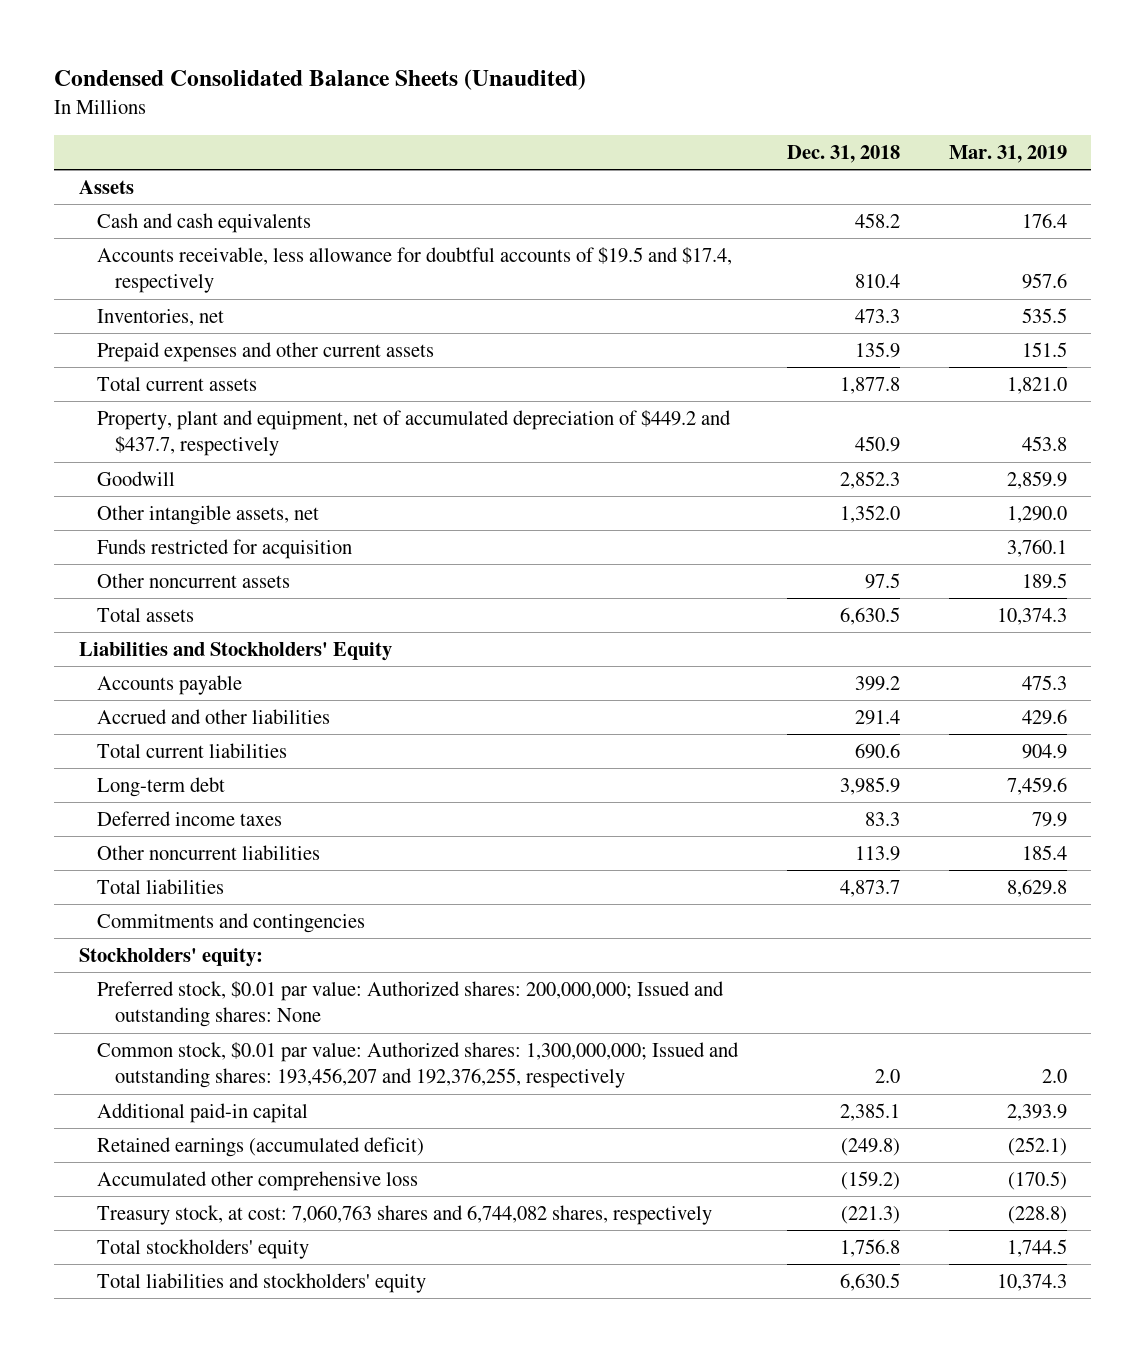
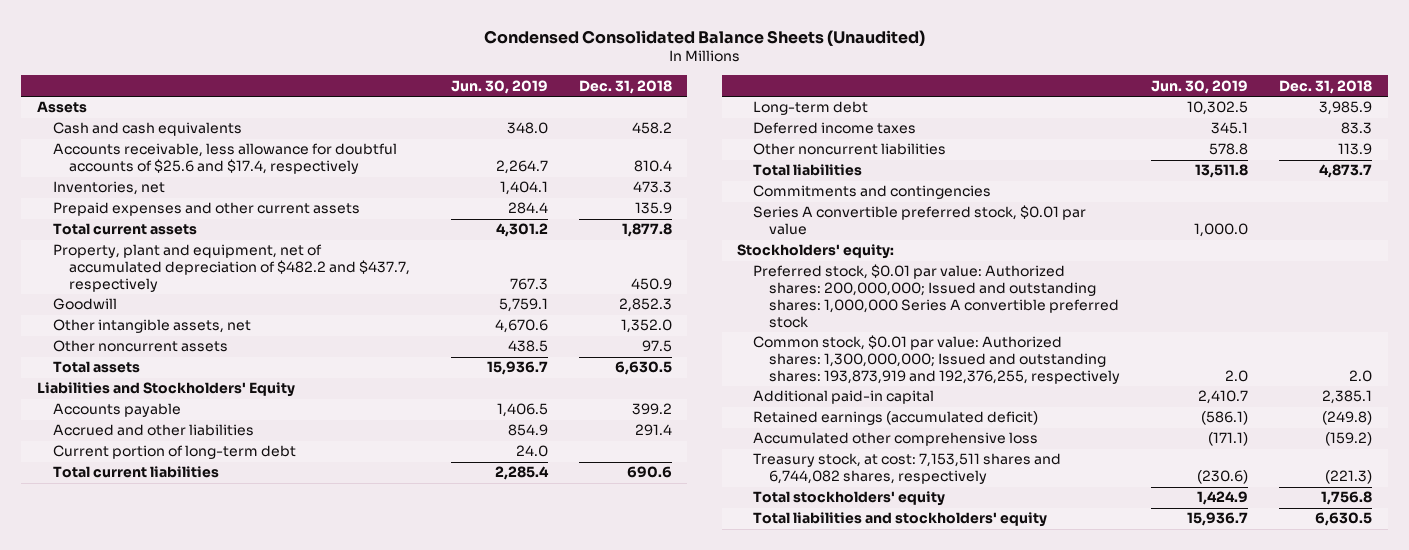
- | Dec. 31, 2018 | Mar. 31, 2019
+ | Jun. 30, 2019 | Dec. 31, 2018
- Accounts receivable, less allowance for doubtful accounts of $19.5 and $17.4, respectively | 810.4 | 957.6
+ Accounts receivable, less allowance for doubtful accounts of $25.6 and $17.4, respectively | 2,264.7 | 810.4
- Property, plant and equipment, net of accumulated depreciation of $449.2 and $437.7, respectively | 450.9 | 453.8
+ Property, plant and equipment, net of accumulated depreciation of $482.2 and $437.7, respectively | 767.3 | 450.9
- Funds restricted for acquisition | | 3,760.1
+ Current portion of long-term debt | 24.0 |
+ Series A convertible preferred stock, $0.01 par value | 1,000.0 |
- Preferred stock, $0.01 par value: Authorized shares: 200,000,000; Issued and outstanding shares: None
- Common stock, $0.01 par value: Authorized shares: 1,300,000,000; Issued and outstanding shares: 193,456,207 and 192,376,255, respectively | 2.0 | 2.0
+ Preferred stock, $0.01 par value: Authorized shares: 200,000,000; Issued and outstanding shares: 1,000,000 Series A convertible preferred stock
+ Common stock, $0.01 par value: Authorized shares: 1,300,000,000; Issued and outstanding shares: 193,873,919 and 192,376,255, respectively | 2.0 | 2.0
- Treasury stock, at cost: 7,060,763 shares and 6,744,082 shares, respectively | (221.3) | (228.8)
+ Treasury stock, at cost: 7,153,511 shares and 6,744,082 shares, respectively | (230.6) | (221.3)

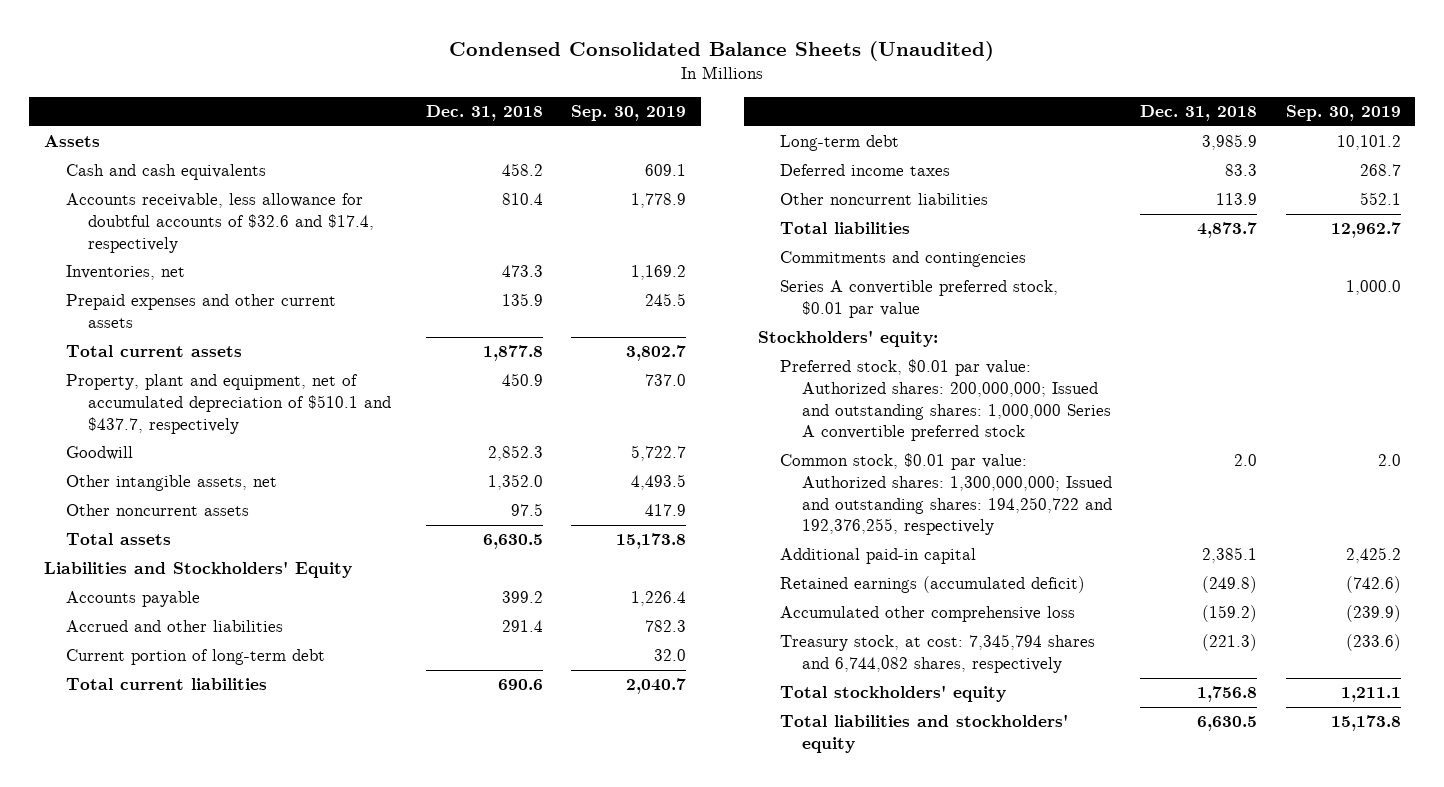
- | Jun. 30, 2019 | Dec. 31, 2018
+ | Dec. 31, 2018 | Sep. 30, 2019
- Accounts receivable, less allowance for doubtful accounts of $25.6 and $17.4, respectively | 2,264.7 | 810.4
+ Accounts receivable, less allowance for doubtful accounts of $32.6 and $17.4, respectively | 810.4 | 1,778.9
- Property, plant and equipment, net of accumulated depreciation of $482.2 and $437.7, respectively | 767.3 | 450.9
+ Property, plant and equipment, net of accumulated depreciation of $510.1 and $437.7, respectively | 450.9 | 737.0
- Common stock, $0.01 par value: Authorized shares: 1,300,000,000; Issued and outstanding shares: 193,873,919 and 192,376,255, respectively | 2.0 | 2.0
+ Common stock, $0.01 par value: Authorized shares: 1,300,000,000; Issued and outstanding shares: 194,250,722 and 192,376,255, respectively | 2.0 | 2.0
- Treasury stock, at cost: 7,153,511 shares and 6,744,082 shares, respectively | (230.6) | (221.3)
+ Treasury stock, at cost: 7,345,794 shares and 6,744,082 shares, respectively | (221.3) | (233.6)

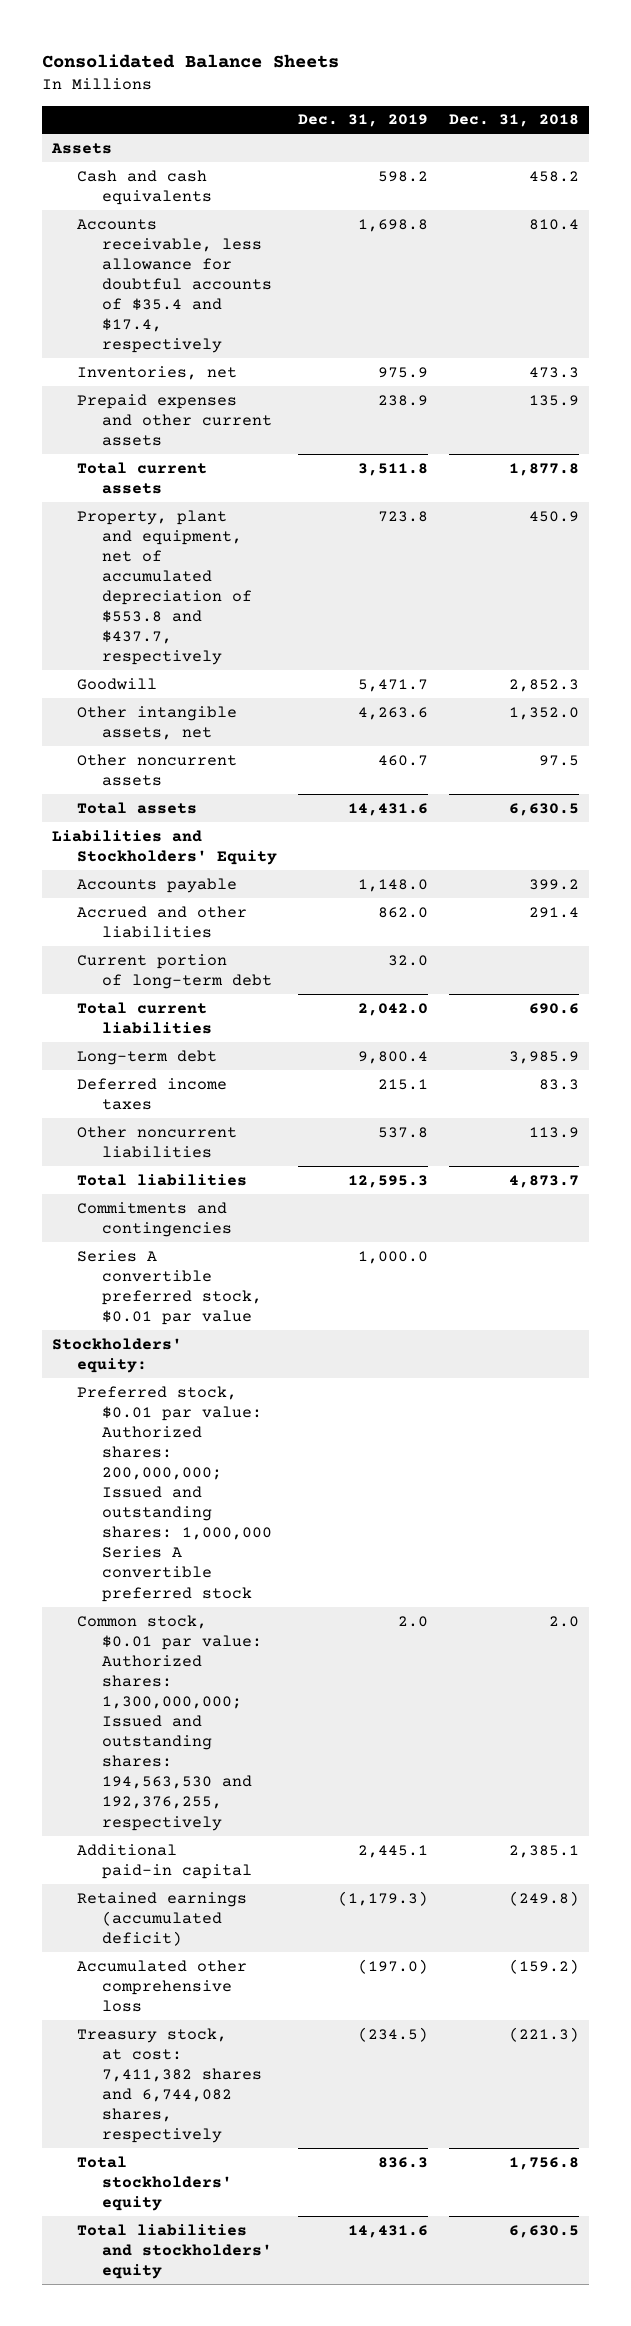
- Condensed Consolidated Balance Sheets (Unaudited)
+ Consolidated Balance Sheets
- | Dec. 31, 2018 | Sep. 30, 2019
+ | Dec. 31, 2019 | Dec. 31, 2018
- Accounts receivable, less allowance for doubtful accounts of $32.6 and $17.4, respectively | 810.4 | 1,778.9
+ Accounts receivable, less allowance for doubtful accounts of $35.4 and $17.4, respectively | 1,698.8 | 810.4
- Property, plant and equipment, net of accumulated depreciation of $510.1 and $437.7, respectively | 450.9 | 737.0
+ Property, plant and equipment, net of accumulated depreciation of $553.8 and $437.7, respectively | 723.8 | 450.9
- Common stock, $0.01 par value: Authorized shares: 1,300,000,000; Issued and outstanding shares: 194,250,722 and 192,376,255, respectively | 2.0 | 2.0
+ Common stock, $0.01 par value: Authorized shares: 1,300,000,000; Issued and outstanding shares: 194,563,530 and 192,376,255, respectively | 2.0 | 2.0
- Treasury stock, at cost: 7,345,794 shares and 6,744,082 shares, respectively | (221.3) | (233.6)
+ Treasury stock, at cost: 7,411,382 shares and 6,744,082 shares, respectively | (234.5) | (221.3)

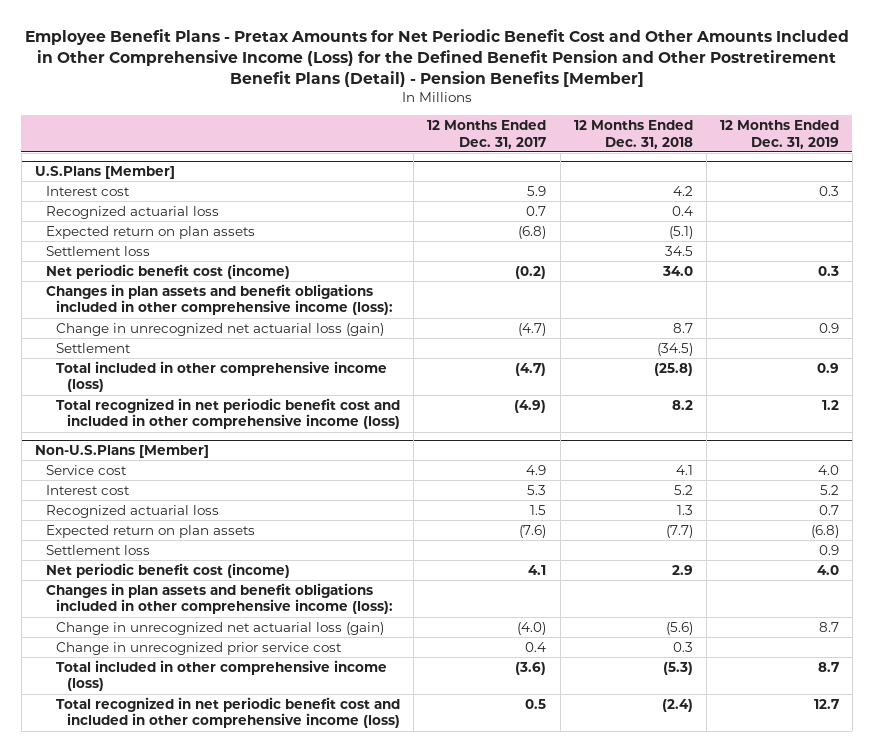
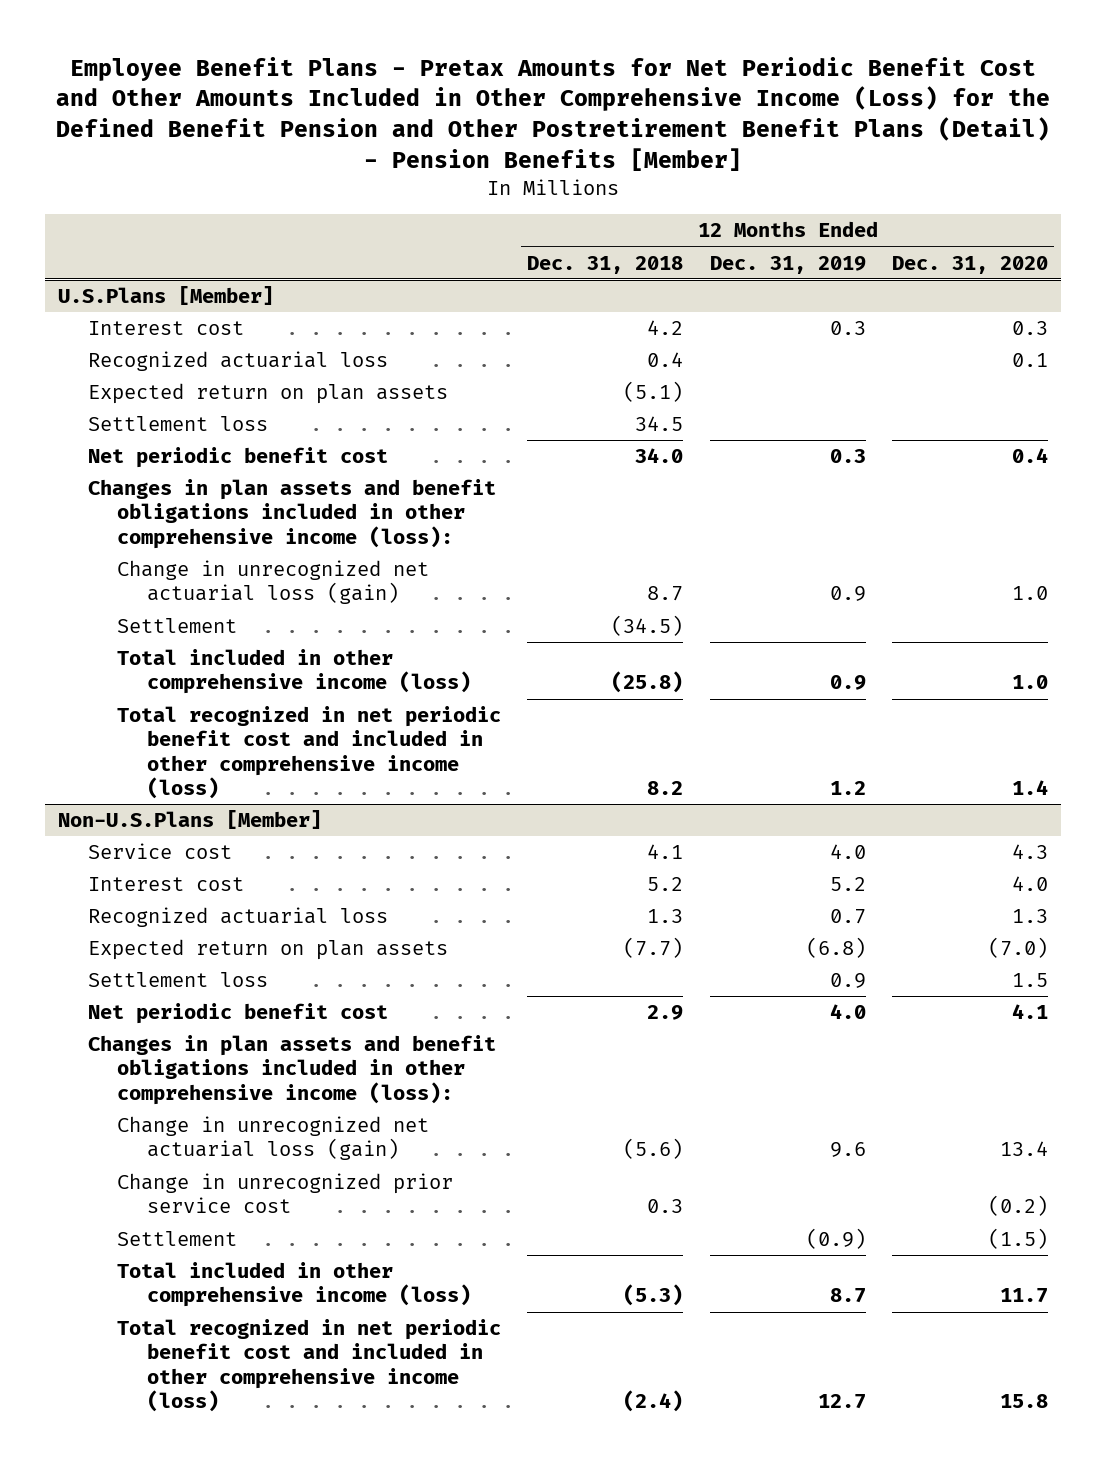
- | 12 Months Ended Dec. 31, 2017 | 12 Months Ended Dec. 31, 2018 | 12 Months Ended Dec. 31, 2019
+ | 12 Months Ended Dec. 31, 2018 | 12 Months Ended Dec. 31, 2019 | 12 Months Ended Dec. 31, 2020
@ U.S.Plans [Member]
- Net periodic benefit cost (income) | (0.2) | 34.0 | 0.3
+ Net periodic benefit cost | 34.0 | 0.3 | 0.4
@ Non-U.S.Plans [Member]
- Net periodic benefit cost (income) | 4.1 | 2.9 | 4.0
+ Net periodic benefit cost | 2.9 | 4.0 | 4.1
- Change in unrecognized net actuarial loss (gain) | (4.0) | (5.6) | 8.7
+ Change in unrecognized net actuarial loss (gain) | (5.6) | 9.6 | 13.4
+ Settlement | | (0.9) | (1.5)

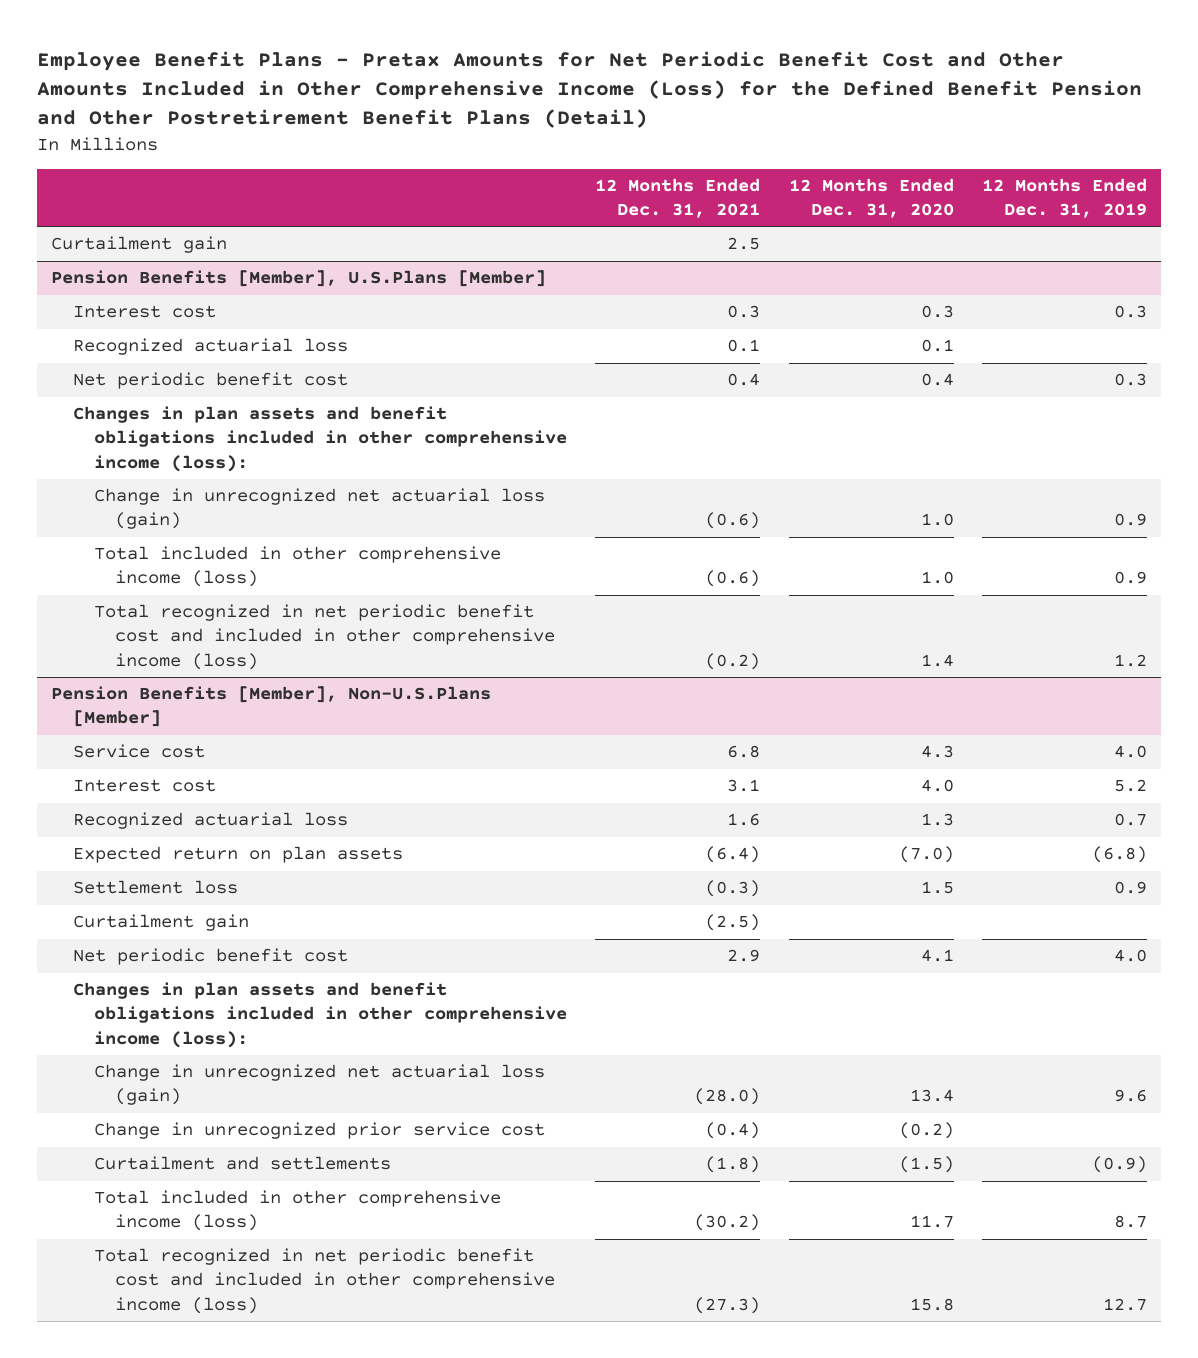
- Employee Benefit Plans - Pretax Amounts for Net Periodic Benefit Cost and Other Amounts Included in Other Comprehensive Income (Loss) for the Defined Benefit Pension and Other Postretirement Benefit Plans (Detail) - Pension Benefits [Member]
+ Employee Benefit Plans - Pretax Amounts for Net Periodic Benefit Cost and Other Amounts Included in Other Comprehensive Income (Loss) for the Defined Benefit Pension and Other Postretirement Benefit Plans (Detail)
- | 12 Months Ended Dec. 31, 2018 | 12 Months Ended Dec. 31, 2019 | 12 Months Ended Dec. 31, 2020
+ | 12 Months Ended Dec. 31, 2021 | 12 Months Ended Dec. 31, 2020 | 12 Months Ended Dec. 31, 2019
- U.S.Plans [Member]
+ Curtailment gain | 2.5 | |
+ Pension Benefits [Member], U.S.Plans [Member]
- Expected return on plan assets | (5.1) | |
- Settlement loss | 34.5 | |
- Settlement | (34.5) | |
- Non-U.S.Plans [Member]
+ Pension Benefits [Member], Non-U.S.Plans [Member]
+ Curtailment gain | (2.5) | |
- Settlement | | (0.9) | (1.5)
+ Curtailment and settlements | (1.8) | (1.5) | (0.9)

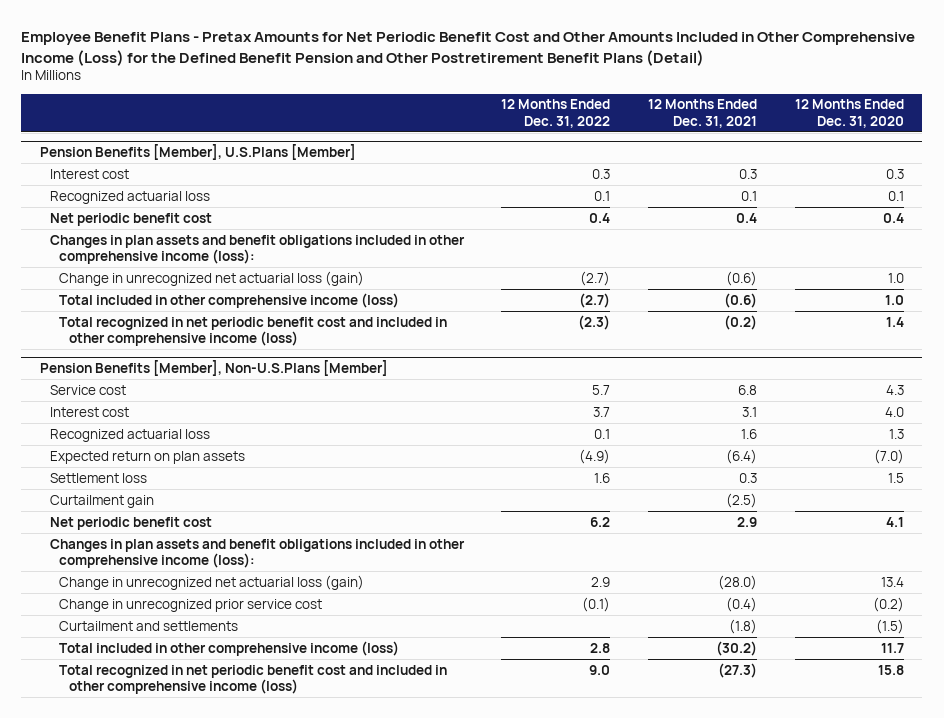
- | 12 Months Ended Dec. 31, 2021 | 12 Months Ended Dec. 31, 2020 | 12 Months Ended Dec. 31, 2019
+ | 12 Months Ended Dec. 31, 2022 | 12 Months Ended Dec. 31, 2021 | 12 Months Ended Dec. 31, 2020
- Curtailment gain | 2.5 | |
@ Pension Benefits [Member], Non-U.S.Plans [Member]
- Settlement loss | (0.3) | 1.5 | 0.9
+ Settlement loss | 1.6 | 0.3 | 1.5

